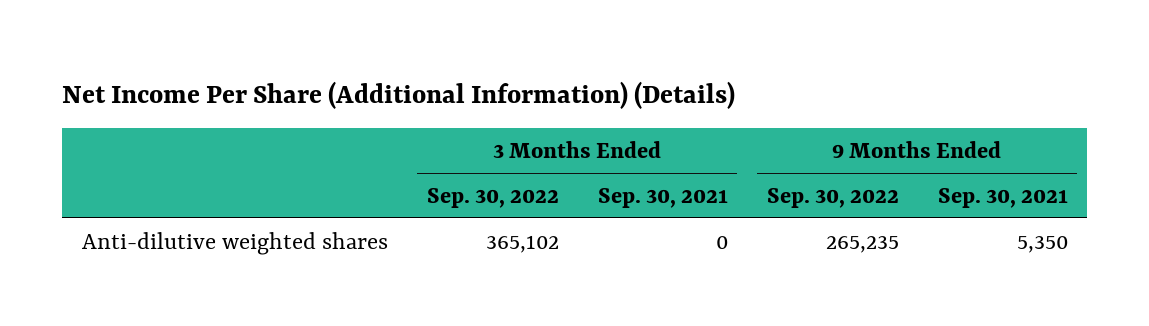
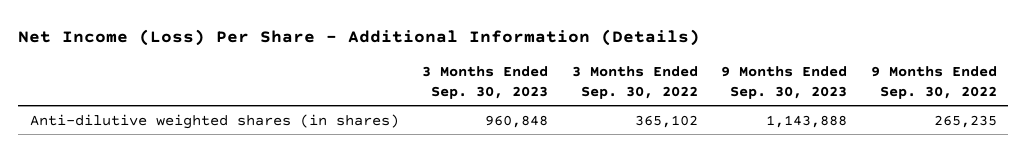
- Net Income Per Share (Additional Information) (Details)
+ Net Income (Loss) Per Share - Additional Information (Details)
- | 3 Months Ended Sep. 30, 2022 | 3 Months Ended Sep. 30, 2021 | 9 Months Ended Sep. 30, 2022 | 9 Months Ended Sep. 30, 2021
+ | 3 Months Ended Sep. 30, 2023 | 3 Months Ended Sep. 30, 2022 | 9 Months Ended Sep. 30, 2023 | 9 Months Ended Sep. 30, 2022
- Anti-dilutive weighted shares | 365,102 | 0 | 265,235 | 5,350
+ Anti-dilutive weighted shares (in shares) | 960,848 | 365,102 | 1,143,888 | 265,235

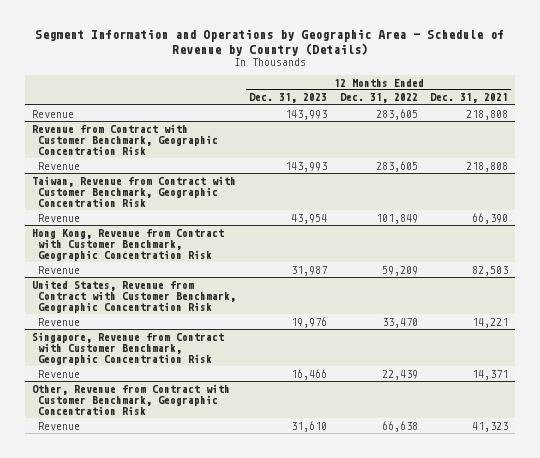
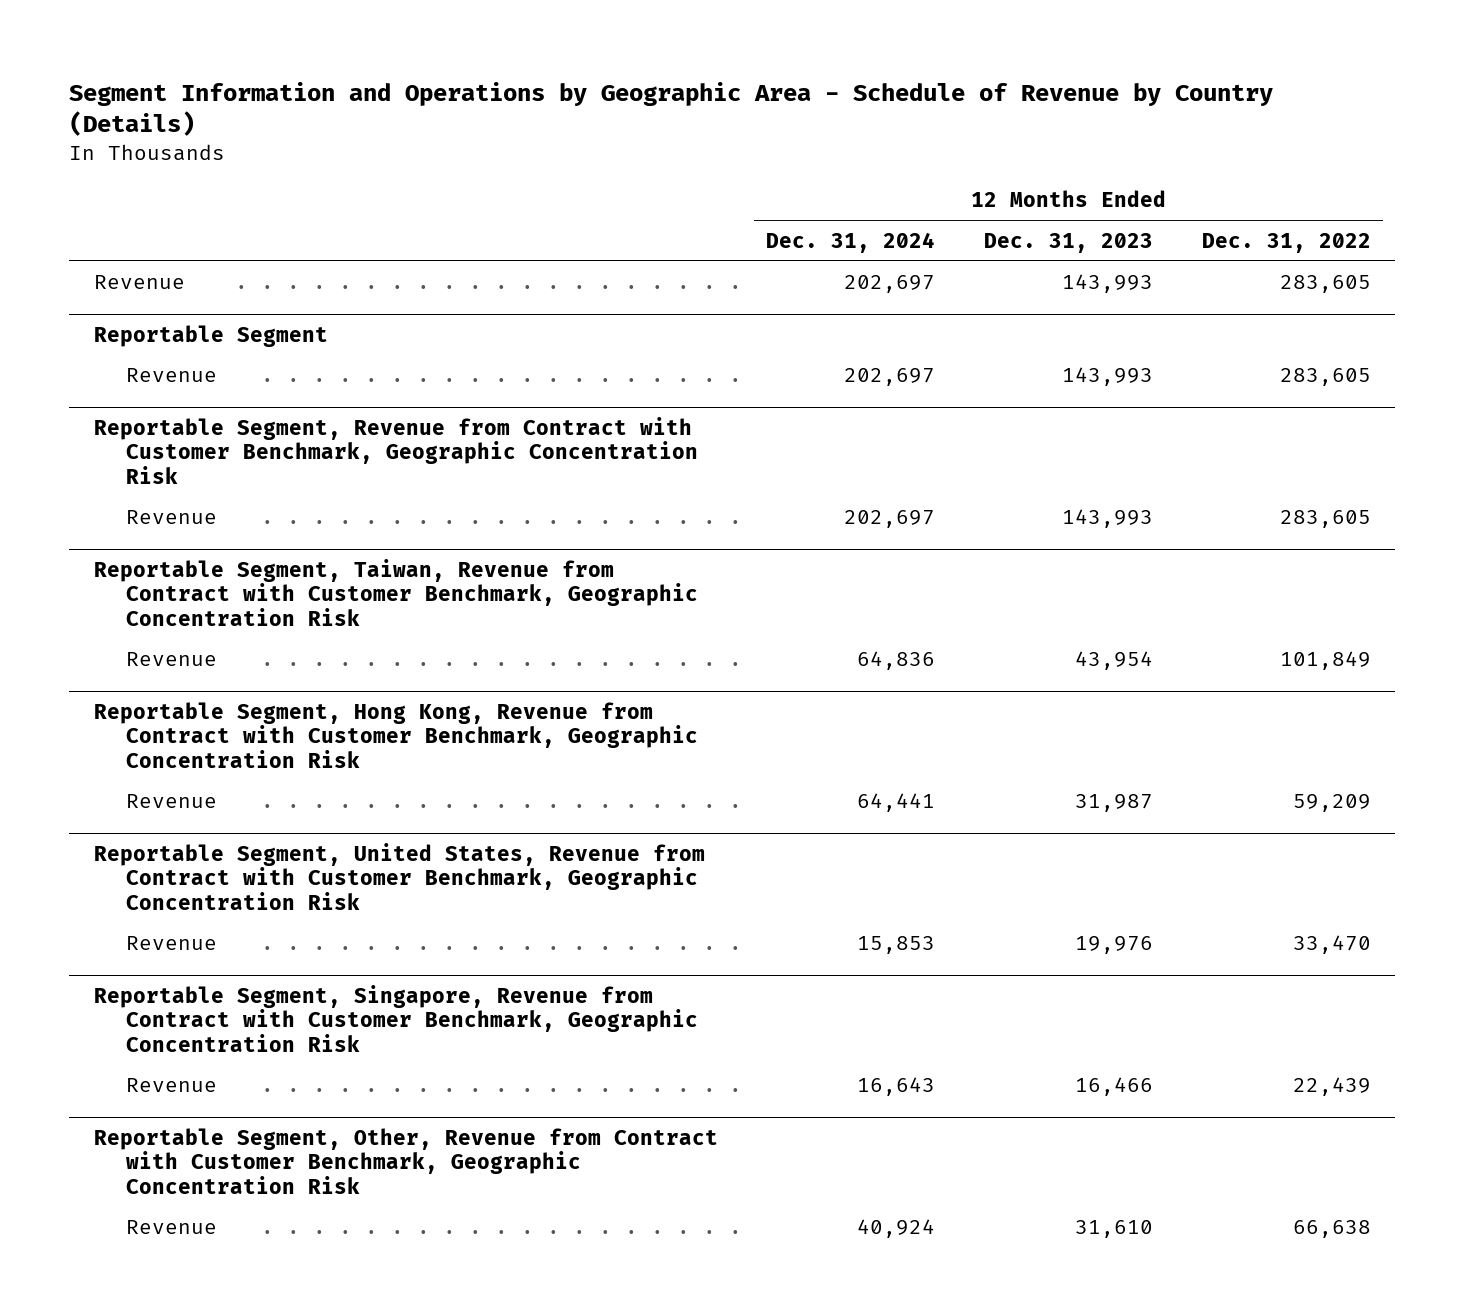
- | 12 Months Ended Dec. 31, 2023 | 12 Months Ended Dec. 31, 2022 | 12 Months Ended Dec. 31, 2021
+ | 12 Months Ended Dec. 31, 2024 | 12 Months Ended Dec. 31, 2023 | 12 Months Ended Dec. 31, 2022
- Revenue from Contract with Customer Benchmark, Geographic Concentration Risk
+ Reportable Segment
- Taiwan, Revenue from Contract with Customer Benchmark, Geographic Concentration Risk
+ Reportable Segment, Revenue from Contract with Customer Benchmark, Geographic Concentration Risk
+ Revenue | 202,697 | 143,993 | 283,605
+ Reportable Segment, Taiwan, Revenue from Contract with Customer Benchmark, Geographic Concentration Risk
- Hong Kong, Revenue from Contract with Customer Benchmark, Geographic Concentration Risk
+ Reportable Segment, Hong Kong, Revenue from Contract with Customer Benchmark, Geographic Concentration Risk
- United States, Revenue from Contract with Customer Benchmark, Geographic Concentration Risk
+ Reportable Segment, United States, Revenue from Contract with Customer Benchmark, Geographic Concentration Risk
- Singapore, Revenue from Contract with Customer Benchmark, Geographic Concentration Risk
+ Reportable Segment, Singapore, Revenue from Contract with Customer Benchmark, Geographic Concentration Risk
- Other, Revenue from Contract with Customer Benchmark, Geographic Concentration Risk
+ Reportable Segment, Other, Revenue from Contract with Customer Benchmark, Geographic Concentration Risk

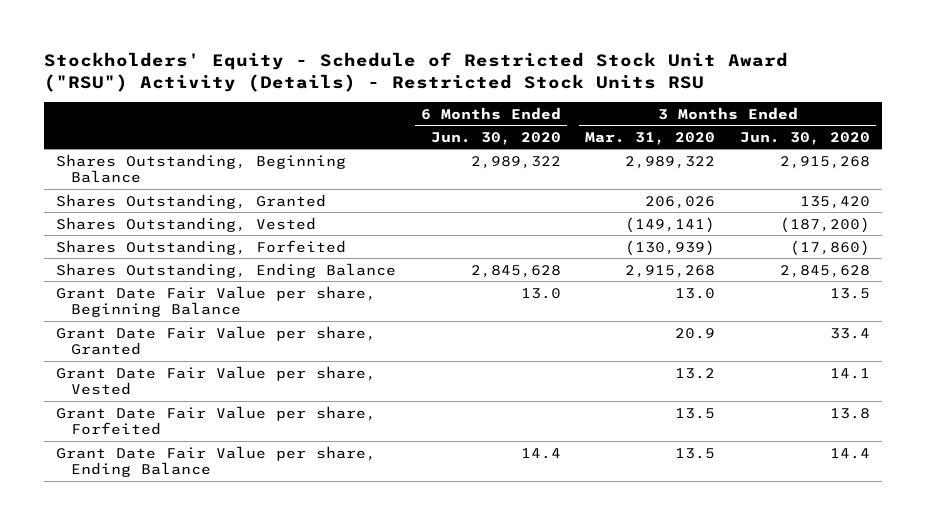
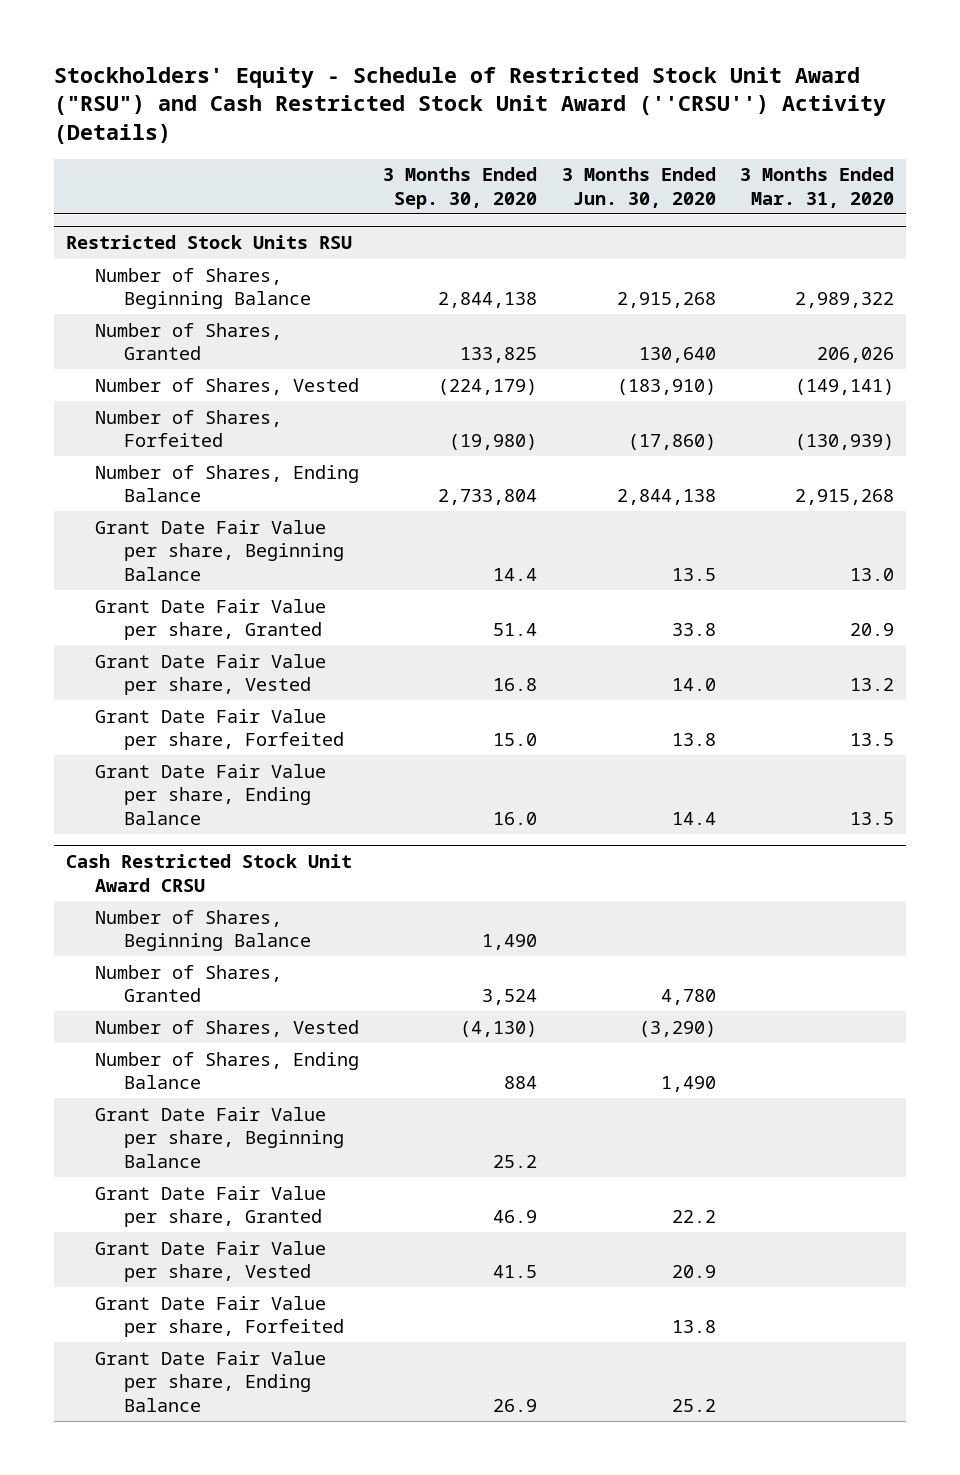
- Stockholders' Equity - Schedule of Restricted Stock Unit Award ("RSU") Activity (Details) - Restricted Stock Units RSU
+ Stockholders' Equity - Schedule of Restricted Stock Unit Award ("RSU") and Cash Restricted Stock Unit Award (''CRSU'') Activity (Details)
- | 6 Months Ended Jun. 30, 2020 | 3 Months Ended Mar. 31, 2020 | 3 Months Ended Jun. 30, 2020
+ | 3 Months Ended Sep. 30, 2020 | 3 Months Ended Jun. 30, 2020 | 3 Months Ended Mar. 31, 2020
- Shares Outstanding, Beginning Balance | 2,989,322 | 2,989,322 | 2,915,268
- Shares Outstanding, Granted | | 206,026 | 135,420
- Shares Outstanding, Vested | | (149,141) | (187,200)
- Shares Outstanding, Forfeited | | (130,939) | (17,860)
- Shares Outstanding, Ending Balance | 2,845,628 | 2,915,268 | 2,845,628
+ Restricted Stock Units RSU
+ Number of Shares, Beginning Balance | 2,844,138 | 2,915,268 | 2,989,322
+ Number of Shares, Granted | 133,825 | 130,640 | 206,026
+ Number of Shares, Vested | (224,179) | (183,910) | (149,141)
+ Number of Shares, Forfeited | (19,980) | (17,860) | (130,939)
+ Number of Shares, Ending Balance | 2,733,804 | 2,844,138 | 2,915,268
- Grant Date Fair Value per share, Granted | | 20.9 | 33.4
- Grant Date Fair Value per share, Vested | | 13.2 | 14.1
+ Grant Date Fair Value per share, Granted | 51.4 | 33.8 | 20.9
+ Grant Date Fair Value per share, Vested | 16.8 | 14.0 | 13.2
+ Cash Restricted Stock Unit Award CRSU
+ Number of Shares, Beginning Balance | 1,490 | |
+ Number of Shares, Granted | 3,524 | 4,780 |
+ Number of Shares, Vested | (4,130) | (3,290) |
+ Number of Shares, Ending Balance | 884 | 1,490 |
+ Grant Date Fair Value per share, Beginning Balance | 25.2 | |
+ Grant Date Fair Value per share, Granted | 46.9 | 22.2 |
+ Grant Date Fair Value per share, Vested | 41.5 | 20.9 |
+ Grant Date Fair Value per share, Forfeited | | 13.8 |
+ Grant Date Fair Value per share, Ending Balance | 26.9 | 25.2 |

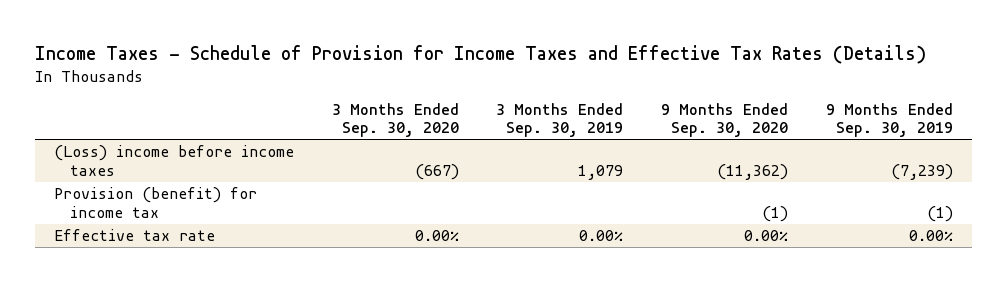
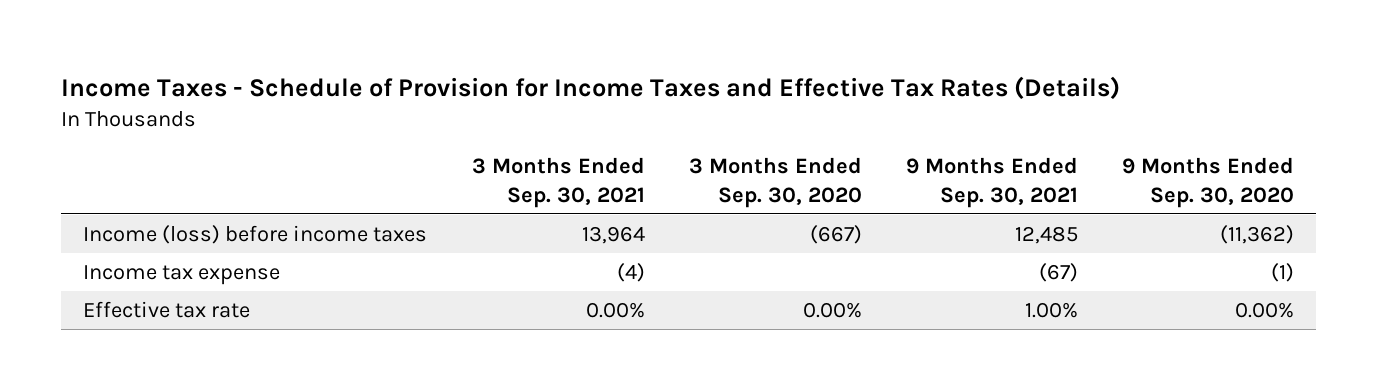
- | 3 Months Ended Sep. 30, 2020 | 3 Months Ended Sep. 30, 2019 | 9 Months Ended Sep. 30, 2020 | 9 Months Ended Sep. 30, 2019
+ | 3 Months Ended Sep. 30, 2021 | 3 Months Ended Sep. 30, 2020 | 9 Months Ended Sep. 30, 2021 | 9 Months Ended Sep. 30, 2020
- (Loss) income before income taxes | (667) | 1,079 | (11,362) | (7,239)
- Provision (benefit) for income tax | | | (1) | (1)
+ Income (loss) before income taxes | 13,964 | (667) | 12,485 | (11,362)
+ Income tax expense | (4) | | (67) | (1)

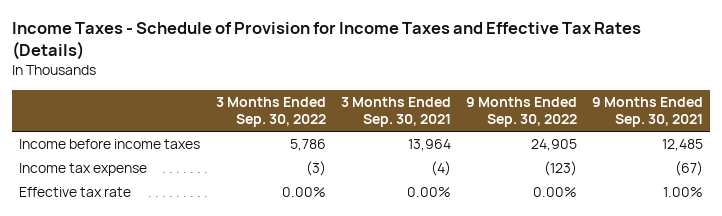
- | 3 Months Ended Sep. 30, 2021 | 3 Months Ended Sep. 30, 2020 | 9 Months Ended Sep. 30, 2021 | 9 Months Ended Sep. 30, 2020
+ | 3 Months Ended Sep. 30, 2022 | 3 Months Ended Sep. 30, 2021 | 9 Months Ended Sep. 30, 2022 | 9 Months Ended Sep. 30, 2021
- Income (loss) before income taxes | 13,964 | (667) | 12,485 | (11,362)
+ Income before income taxes | 5,786 | 13,964 | 24,905 | 12,485

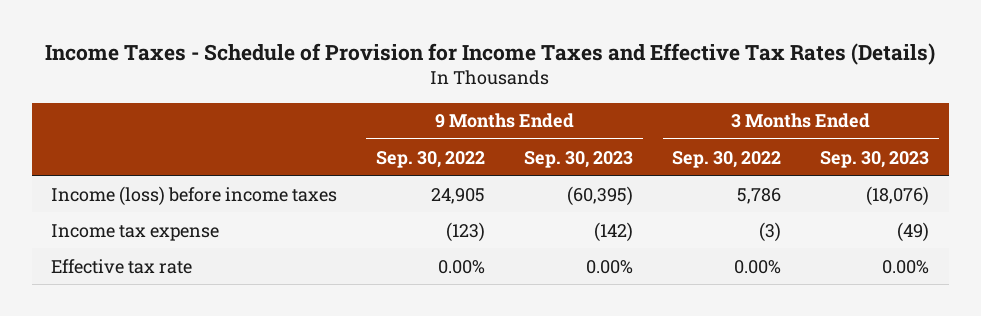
- | 3 Months Ended Sep. 30, 2022 | 3 Months Ended Sep. 30, 2021 | 9 Months Ended Sep. 30, 2022 | 9 Months Ended Sep. 30, 2021
+ | 9 Months Ended Sep. 30, 2022 | 9 Months Ended Sep. 30, 2023 | 3 Months Ended Sep. 30, 2022 | 3 Months Ended Sep. 30, 2023
- Income before income taxes | 5,786 | 13,964 | 24,905 | 12,485
+ Income (loss) before income taxes | 24,905 | (60,395) | 5,786 | (18,076)

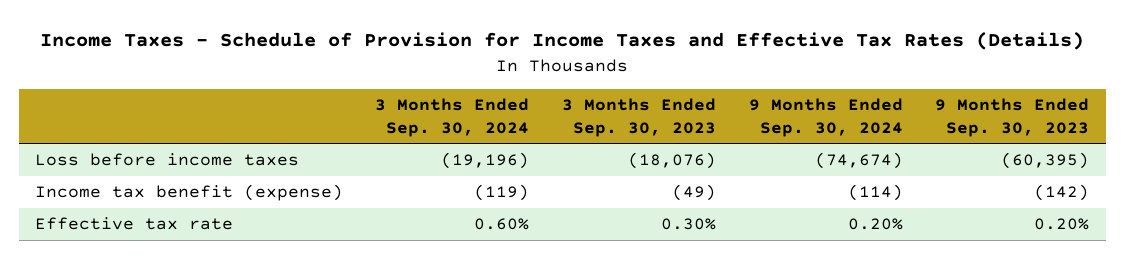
- | 9 Months Ended Sep. 30, 2022 | 9 Months Ended Sep. 30, 2023 | 3 Months Ended Sep. 30, 2022 | 3 Months Ended Sep. 30, 2023
+ | 3 Months Ended Sep. 30, 2024 | 3 Months Ended Sep. 30, 2023 | 9 Months Ended Sep. 30, 2024 | 9 Months Ended Sep. 30, 2023
- Income (loss) before income taxes | 24,905 | (60,395) | 5,786 | (18,076)
- Income tax expense | (123) | (142) | (3) | (49)
- Effective tax rate | 0.00% | 0.00% | 0.00% | 0.00%
+ Loss before income taxes | (19,196) | (18,076) | (74,674) | (60,395)
+ Income tax benefit (expense) | (119) | (49) | (114) | (142)
+ Effective tax rate | 0.60% | 0.30% | 0.20% | 0.20%

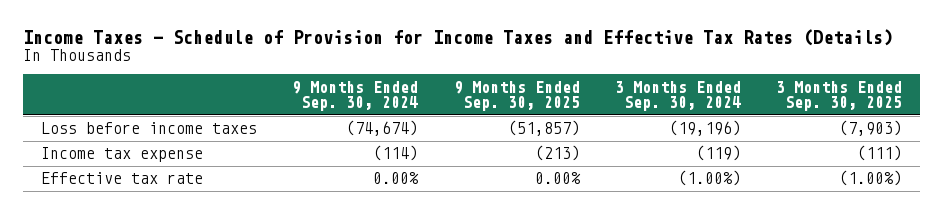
- | 3 Months Ended Sep. 30, 2024 | 3 Months Ended Sep. 30, 2023 | 9 Months Ended Sep. 30, 2024 | 9 Months Ended Sep. 30, 2023
+ | 9 Months Ended Sep. 30, 2024 | 9 Months Ended Sep. 30, 2025 | 3 Months Ended Sep. 30, 2024 | 3 Months Ended Sep. 30, 2025
- Income tax benefit (expense) | (119) | (49) | (114) | (142)
- Effective tax rate | 0.60% | 0.30% | 0.20% | 0.20%
+ Income tax expense | (114) | (213) | (119) | (111)
+ Effective tax rate | 0.00% | 0.00% | (1.00%) | (1.00%)

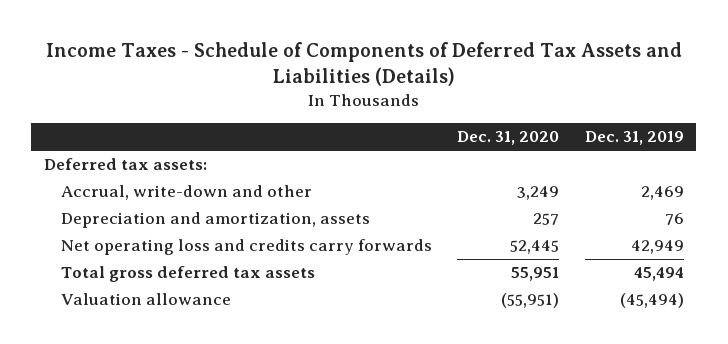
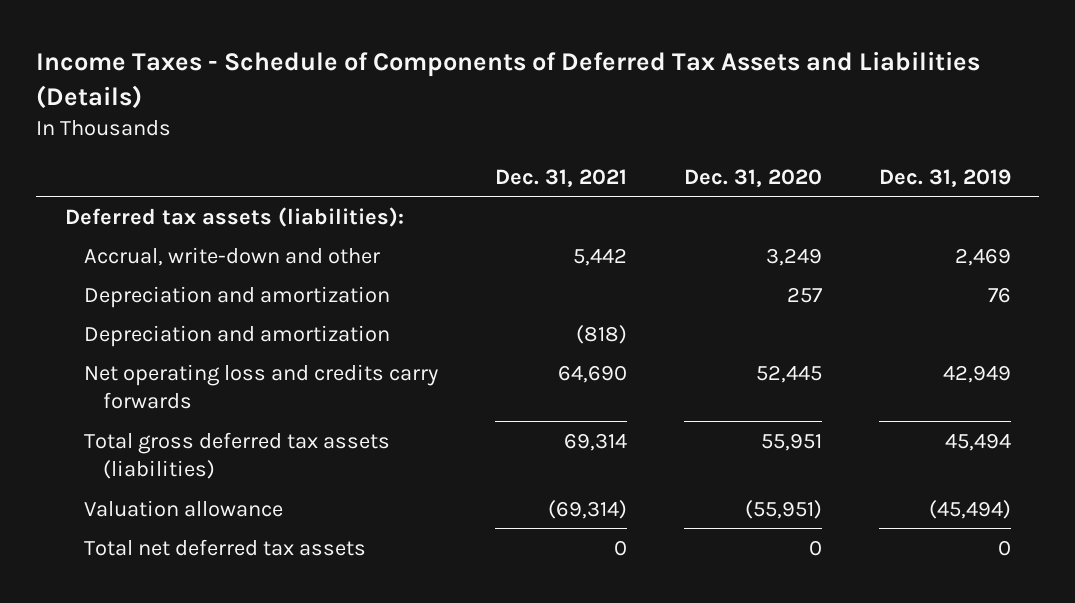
- | Dec. 31, 2020 | Dec. 31, 2019
+ | Dec. 31, 2021 | Dec. 31, 2020 | Dec. 31, 2019
- Deferred tax assets:
+ Deferred tax assets (liabilities):
- Depreciation and amortization, assets | 257 | 76
+ Depreciation and amortization | | 257 | 76
+ Depreciation and amortization | (818) | |
- Total gross deferred tax assets | 55,951 | 45,494
+ Total gross deferred tax assets (liabilities) | 69,314 | 55,951 | 45,494
+ Total net deferred tax assets | 0 | 0 | 0

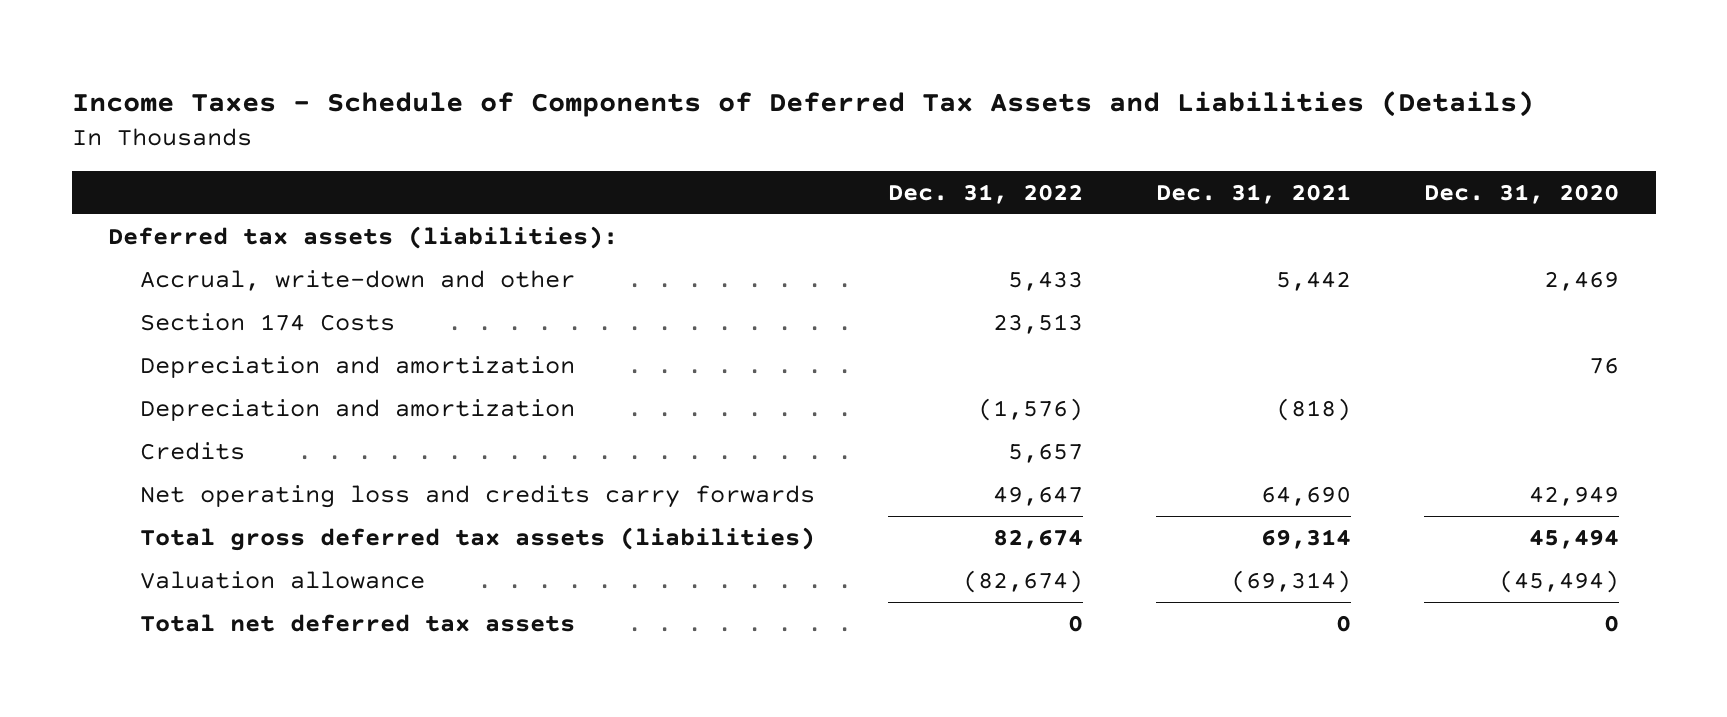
- | Dec. 31, 2021 | Dec. 31, 2020 | Dec. 31, 2019
+ | Dec. 31, 2022 | Dec. 31, 2021 | Dec. 31, 2020
- Accrual, write-down and other | 5,442 | 3,249 | 2,469
- Depreciation and amortization | | 257 | 76
+ Accrual, write-down and other | 5,433 | 5,442 | 2,469
+ Section 174 Costs | 23,513 | |
+ Depreciation and amortization | | | 76
- Net operating loss and credits carry forwards | 64,690 | 52,445 | 42,949
- Total gross deferred tax assets (liabilities) | 69,314 | 55,951 | 45,494
- Valuation allowance | (69,314) | (55,951) | (45,494)
+ Credits | 5,657 | |
+ Net operating loss and credits carry forwards | 49,647 | 64,690 | 42,949
+ Total gross deferred tax assets (liabilities) | 82,674 | 69,314 | 45,494
+ Valuation allowance | (82,674) | (69,314) | (45,494)

